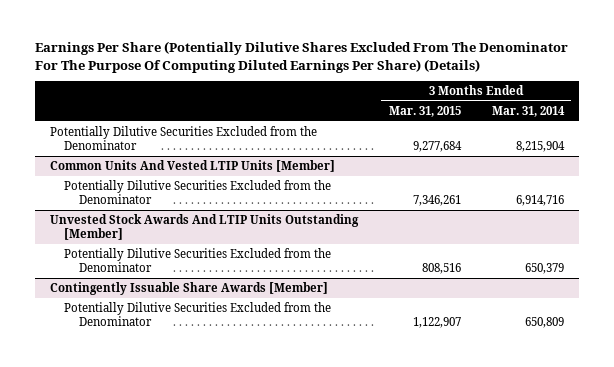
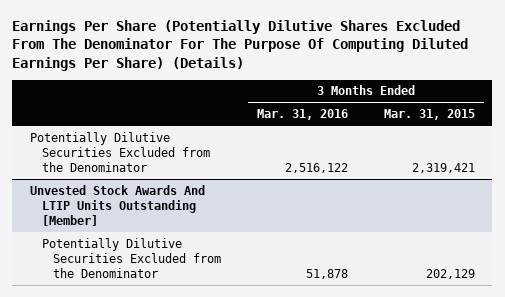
- | 3 Months Ended Mar. 31, 2015 | 3 Months Ended Mar. 31, 2014
+ | 3 Months Ended Mar. 31, 2016 | 3 Months Ended Mar. 31, 2015
- Potentially Dilutive Securities Excluded from the Denominator | 9,277,684 | 8,215,904
- Common Units And Vested LTIP Units [Member]
- Potentially Dilutive Securities Excluded from the Denominator | 7,346,261 | 6,914,716
+ Potentially Dilutive Securities Excluded from the Denominator | 2,516,122 | 2,319,421
@ Unvested Stock Awards And LTIP Units Outstanding [Member]
- Potentially Dilutive Securities Excluded from the Denominator | 808,516 | 650,379
- Contingently Issuable Share Awards [Member]
- Potentially Dilutive Securities Excluded from the Denominator | 1,122,907 | 650,809
@ Unvested Stock Awards And LTIP Units Outstanding [Member]
+ Potentially Dilutive Securities Excluded from the Denominator | 51,878 | 202,129

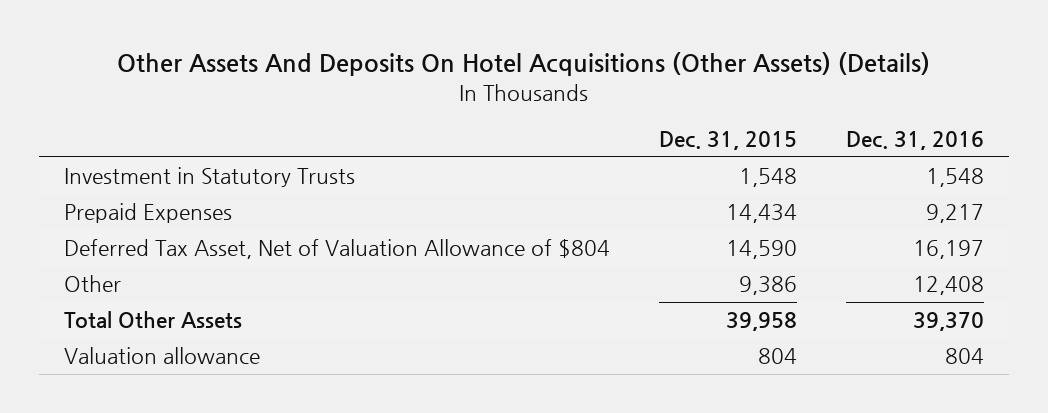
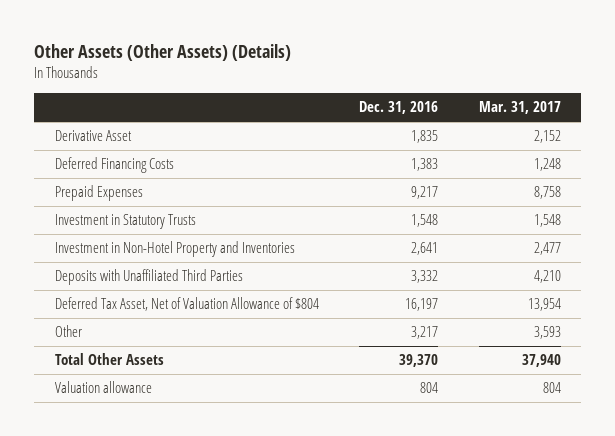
- Other Assets And Deposits On Hotel Acquisitions (Other Assets) (Details)
+ Other Assets (Other Assets) (Details)
- | Dec. 31, 2015 | Dec. 31, 2016
+ | Dec. 31, 2016 | Mar. 31, 2017
+ Derivative Asset | 1,835 | 2,152
+ Deferred Financing Costs | 1,383 | 1,248
moved down: Investment in Statutory Trusts | 1,548 | 1,548
+ Investment in Non-Hotel Property and Inventories | 2,641 | 2,477
+ Deposits with Unaffiliated Third Parties | 3,332 | 4,210
- Other | 9,386 | 12,408
+ Other | 3,217 | 3,593

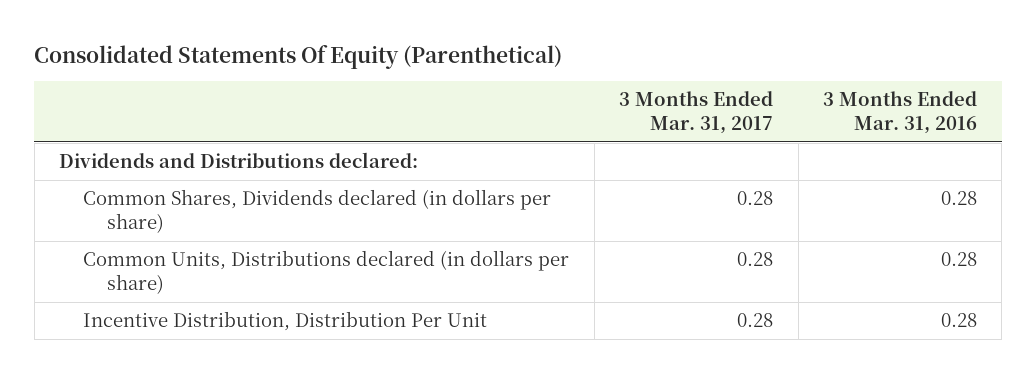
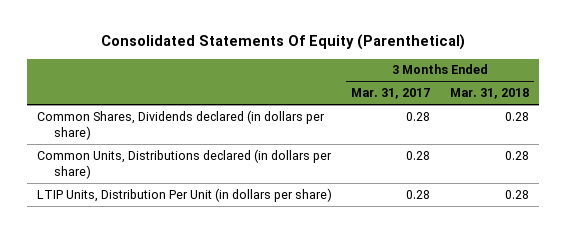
- | 3 Months Ended Mar. 31, 2017 | 3 Months Ended Mar. 31, 2016
+ | 3 Months Ended Mar. 31, 2017 | 3 Months Ended Mar. 31, 2018
- Dividends and Distributions declared:
- Incentive Distribution, Distribution Per Unit | 0.28 | 0.28
+ LTIP Units, Distribution Per Unit (in dollars per share) | 0.28 | 0.28

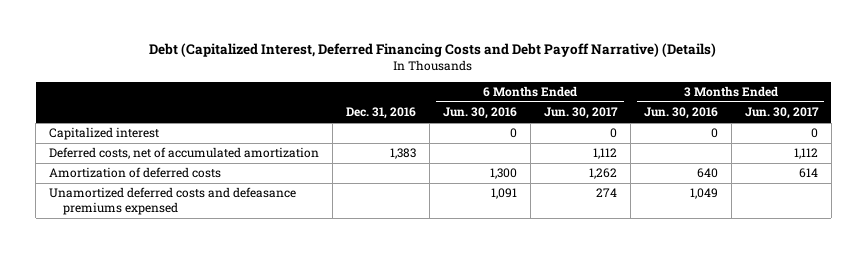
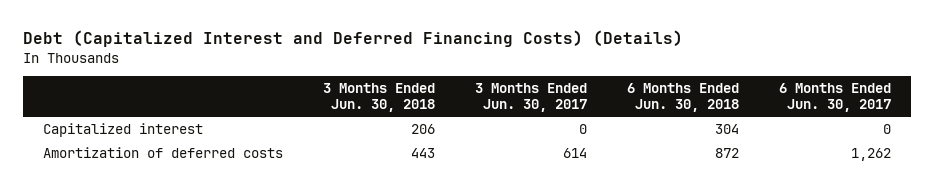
- Debt (Capitalized Interest, Deferred Financing Costs and Debt Payoff Narrative) (Details)
+ Debt (Capitalized Interest and Deferred Financing Costs) (Details)
- | Dec. 31, 2016 | 6 Months Ended Jun. 30, 2016 | 6 Months Ended Jun. 30, 2017 | 3 Months Ended Jun. 30, 2016 | 3 Months Ended Jun. 30, 2017
+ | 3 Months Ended Jun. 30, 2018 | 3 Months Ended Jun. 30, 2017 | 6 Months Ended Jun. 30, 2018 | 6 Months Ended Jun. 30, 2017
- Deferred costs, net of accumulated amortization | 1,383 | | 1,112 | | 1,112
- Unamortized deferred costs and defeasance premiums expensed | | 1,091 | 274 | 1,049 |

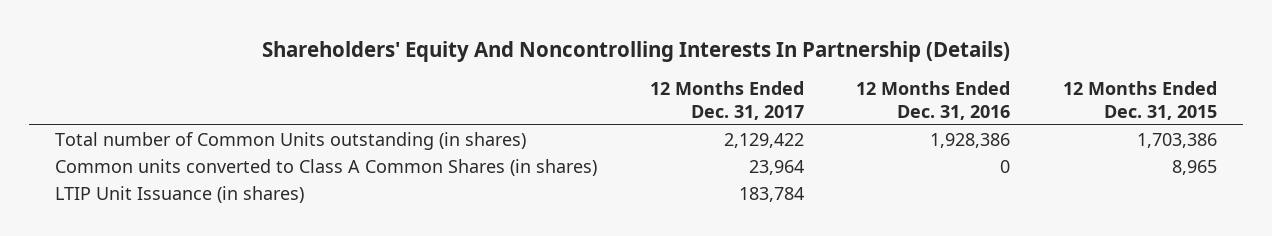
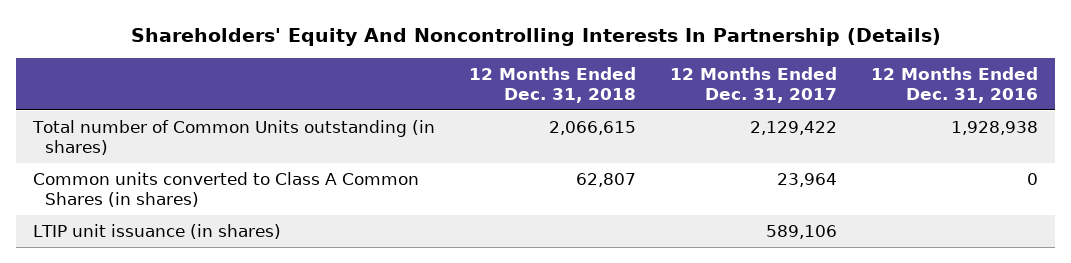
- | 12 Months Ended Dec. 31, 2017 | 12 Months Ended Dec. 31, 2016 | 12 Months Ended Dec. 31, 2015
+ | 12 Months Ended Dec. 31, 2018 | 12 Months Ended Dec. 31, 2017 | 12 Months Ended Dec. 31, 2016
- Total number of Common Units outstanding (in shares) | 2,129,422 | 1,928,386 | 1,703,386
+ Total number of Common Units outstanding (in shares) | 2,066,615 | 2,129,422 | 1,928,938
- LTIP Unit Issuance (in shares) | 183,784 | |
+ LTIP unit issuance (in shares) | | 589,106 |

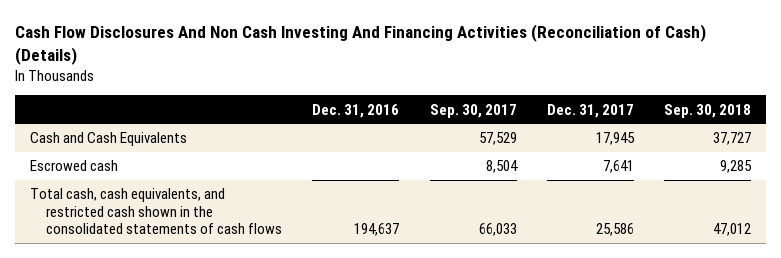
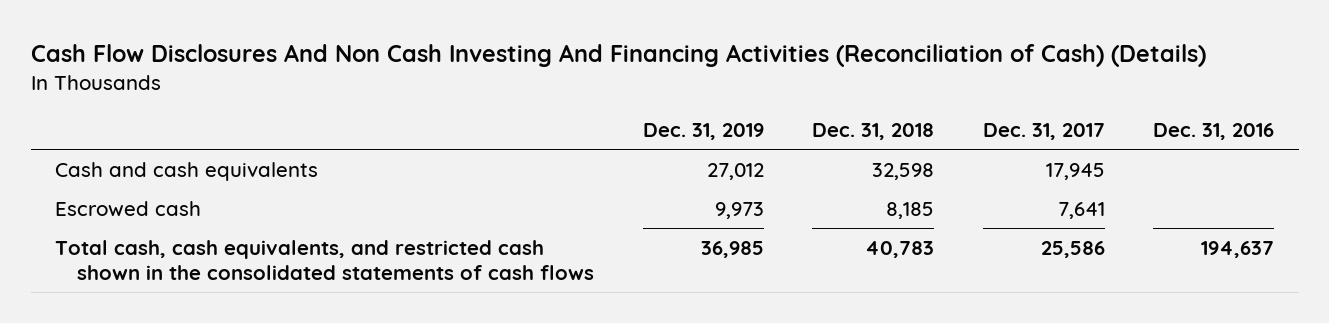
- | Dec. 31, 2016 | Sep. 30, 2017 | Dec. 31, 2017 | Sep. 30, 2018
+ | Dec. 31, 2019 | Dec. 31, 2018 | Dec. 31, 2017 | Dec. 31, 2016
- Cash and Cash Equivalents | | 57,529 | 17,945 | 37,727
+ Cash and cash equivalents | 27,012 | 32,598 | 17,945 |

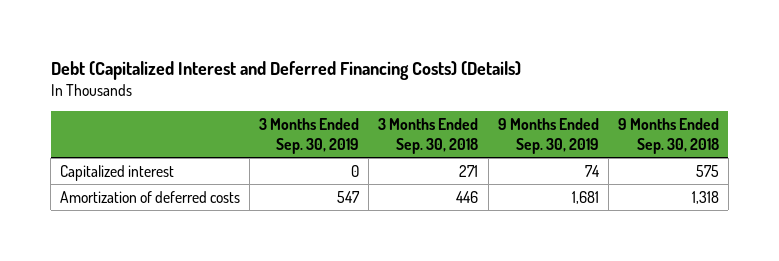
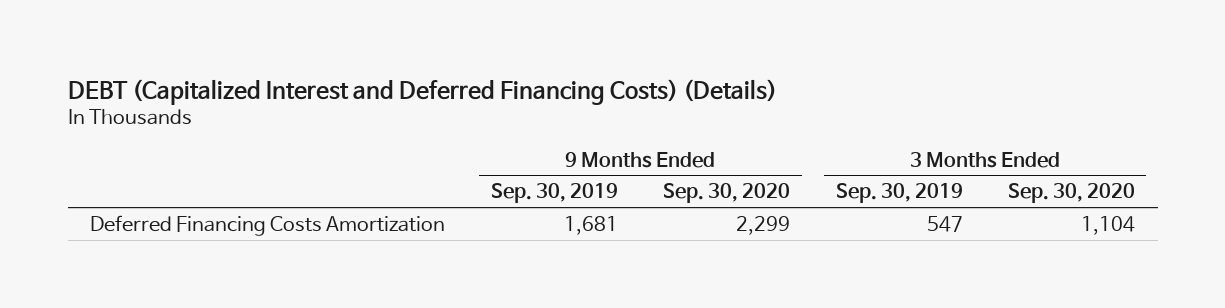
- Debt (Capitalized Interest and Deferred Financing Costs) (Details)
+ DEBT (Capitalized Interest and Deferred Financing Costs) (Details)
- | 3 Months Ended Sep. 30, 2019 | 3 Months Ended Sep. 30, 2018 | 9 Months Ended Sep. 30, 2019 | 9 Months Ended Sep. 30, 2018
+ | 9 Months Ended Sep. 30, 2019 | 9 Months Ended Sep. 30, 2020 | 3 Months Ended Sep. 30, 2019 | 3 Months Ended Sep. 30, 2020
- Capitalized interest | 0 | 271 | 74 | 575
- Amortization of deferred costs | 547 | 446 | 1,681 | 1,318
+ Deferred Financing Costs Amortization | 1,681 | 2,299 | 547 | 1,104

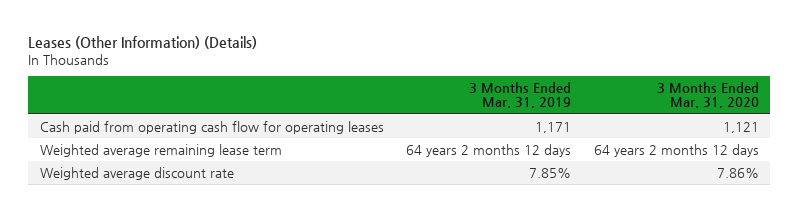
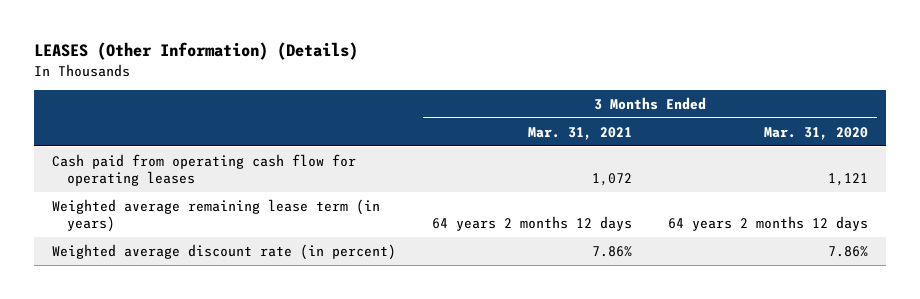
- Leases (Other Information) (Details)
+ LEASES (Other Information) (Details)
- | 3 Months Ended Mar. 31, 2019 | 3 Months Ended Mar. 31, 2020
+ | 3 Months Ended Mar. 31, 2021 | 3 Months Ended Mar. 31, 2020
- Weighted average remaining lease term | 64 years 2 months 12 days | 64 years 2 months 12 days
- Weighted average discount rate | 7.85% | 7.86%
+ Weighted average remaining lease term (in years) | 64 years 2 months 12 days | 64 years 2 months 12 days
+ Weighted average discount rate (in percent) | 7.86% | 7.86%

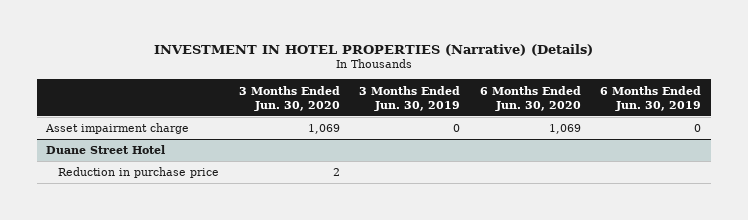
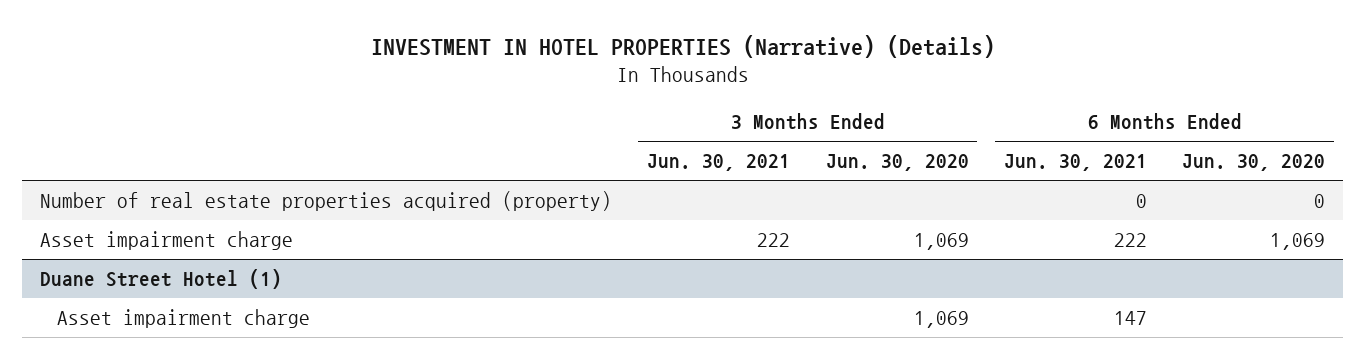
- | 3 Months Ended Jun. 30, 2020 | 3 Months Ended Jun. 30, 2019 | 6 Months Ended Jun. 30, 2020 | 6 Months Ended Jun. 30, 2019
+ | 3 Months Ended Jun. 30, 2021 | 3 Months Ended Jun. 30, 2020 | 6 Months Ended Jun. 30, 2021 | 6 Months Ended Jun. 30, 2020
+ Number of real estate properties acquired (property) | | | 0 | 0
- Duane Street Hotel
- Reduction in purchase price | 2 | | |
+ Duane Street Hotel (1)
+ Asset impairment charge | | 1,069 | 147 |

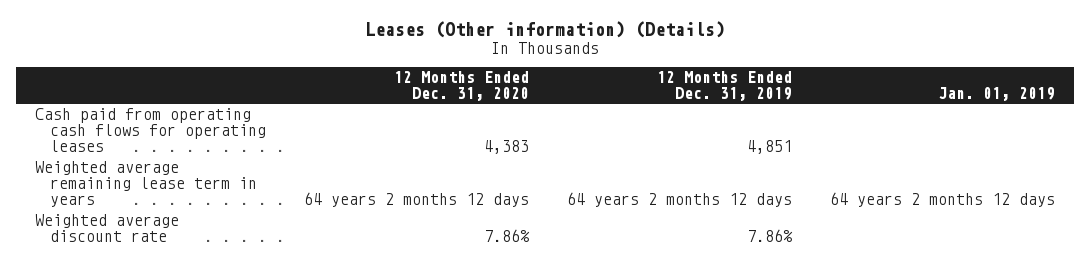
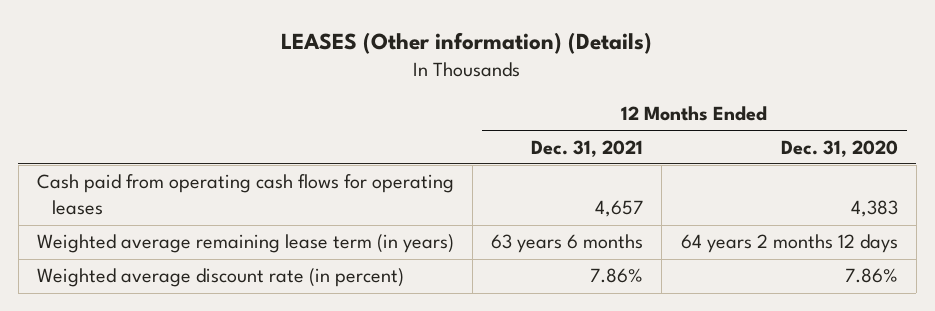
- Leases (Other information) (Details)
+ LEASES (Other information) (Details)
- | 12 Months Ended Dec. 31, 2020 | 12 Months Ended Dec. 31, 2019 | Jan. 01, 2019
+ | 12 Months Ended Dec. 31, 2021 | 12 Months Ended Dec. 31, 2020
- Weighted average remaining lease term in years | 64 years 2 months 12 days | 64 years 2 months 12 days | 64 years 2 months 12 days
- Weighted average discount rate | 7.86% | 7.86% |
+ Weighted average remaining lease term (in years) | 63 years 6 months | 64 years 2 months 12 days
+ Weighted average discount rate (in percent) | 7.86% | 7.86%

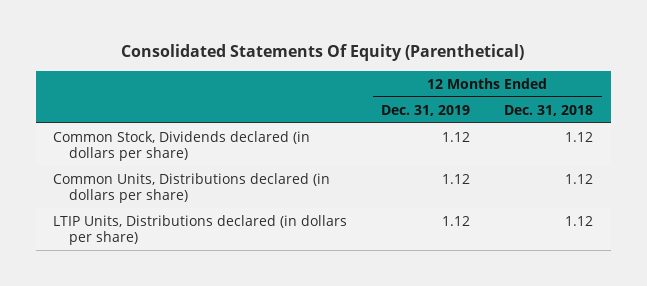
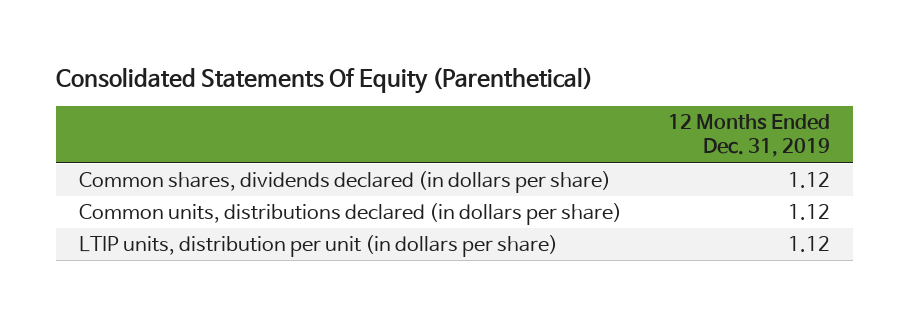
- | 12 Months Ended Dec. 31, 2019 | 12 Months Ended Dec. 31, 2018
+ | 12 Months Ended Dec. 31, 2019
- Common Stock, Dividends declared (in dollars per share) | 1.12 | 1.12
- Common Units, Distributions declared (in dollars per share) | 1.12 | 1.12
- LTIP Units, Distributions declared (in dollars per share) | 1.12 | 1.12
+ Common shares, dividends declared (in dollars per share) | 1.12
+ Common units, distributions declared (in dollars per share) | 1.12
+ LTIP units, distribution per unit (in dollars per share) | 1.12

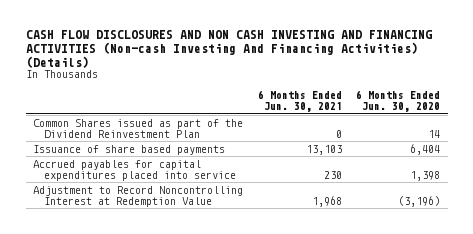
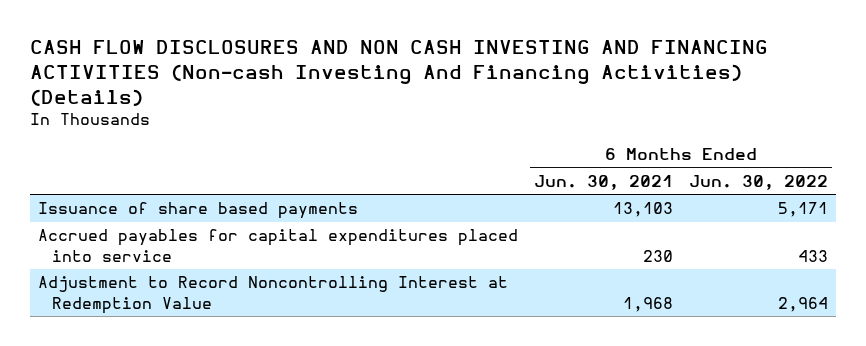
- | 6 Months Ended Jun. 30, 2021 | 6 Months Ended Jun. 30, 2020
+ | 6 Months Ended Jun. 30, 2021 | 6 Months Ended Jun. 30, 2022
- Common Shares issued as part of the Dividend Reinvestment Plan | 0 | 14

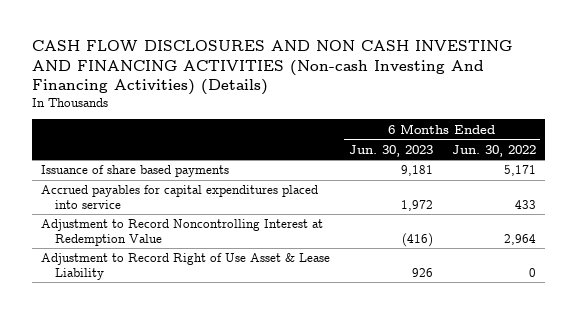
- | 6 Months Ended Jun. 30, 2021 | 6 Months Ended Jun. 30, 2022
+ | 6 Months Ended Jun. 30, 2023 | 6 Months Ended Jun. 30, 2022
+ Adjustment to Record Right of Use Asset & Lease Liability | 926 | 0

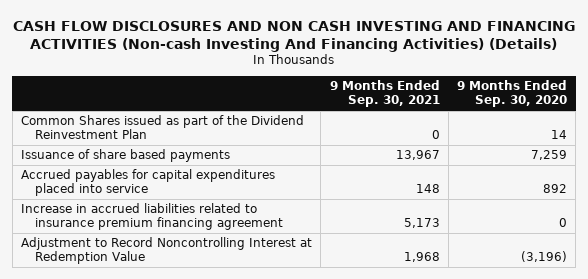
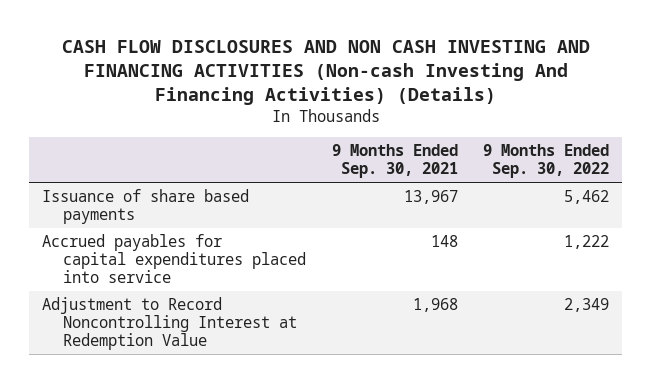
- | 9 Months Ended Sep. 30, 2021 | 9 Months Ended Sep. 30, 2020
+ | 9 Months Ended Sep. 30, 2021 | 9 Months Ended Sep. 30, 2022
- Common Shares issued as part of the Dividend Reinvestment Plan | 0 | 14
- Increase in accrued liabilities related to insurance premium financing agreement | 5,173 | 0

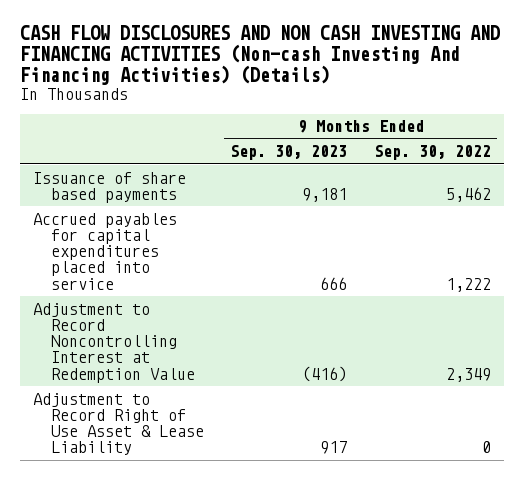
- | 9 Months Ended Sep. 30, 2021 | 9 Months Ended Sep. 30, 2022
+ | 9 Months Ended Sep. 30, 2023 | 9 Months Ended Sep. 30, 2022
+ Adjustment to Record Right of Use Asset & Lease Liability | 917 | 0

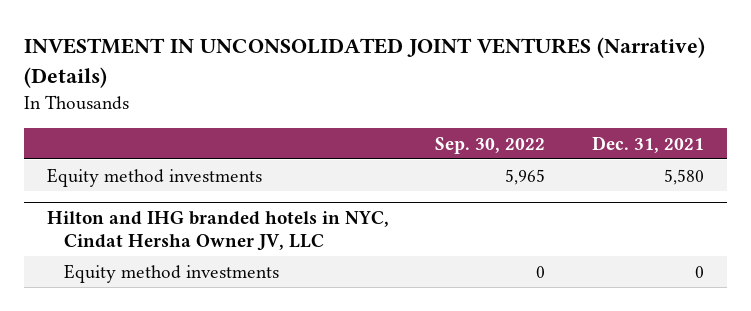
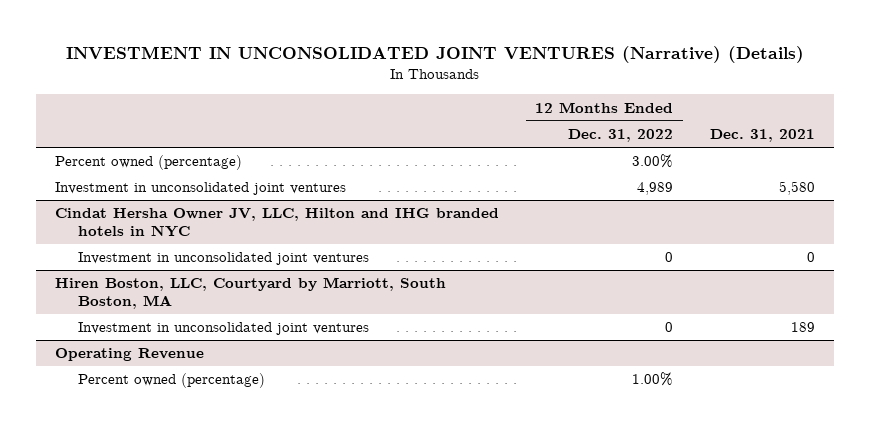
- | Sep. 30, 2022 | Dec. 31, 2021
+ | 12 Months Ended Dec. 31, 2022 | Dec. 31, 2021
- Equity method investments | 5,965 | 5,580
- Hilton and IHG branded hotels in NYC, Cindat Hersha Owner JV, LLC
- Equity method investments | 0 | 0
+ Percent owned (percentage) | 3.00% |
+ Investment in unconsolidated joint ventures | 4,989 | 5,580
+ Cindat Hersha Owner JV, LLC, Hilton and IHG branded hotels in NYC
+ Investment in unconsolidated joint ventures | 0 | 0
+ Hiren Boston, LLC, Courtyard by Marriott, South Boston, MA
+ Investment in unconsolidated joint ventures | 0 | 189
+ Operating Revenue
+ Percent owned (percentage) | 1.00% |

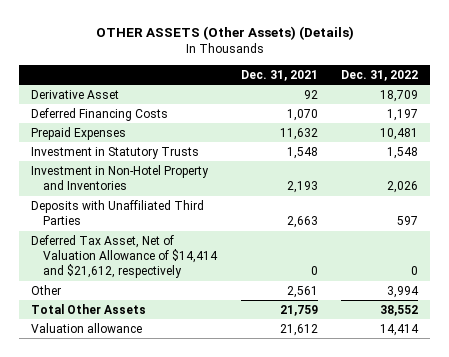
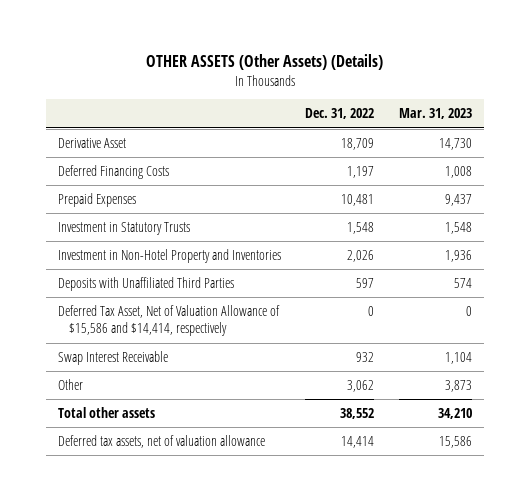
- | Dec. 31, 2021 | Dec. 31, 2022
+ | Dec. 31, 2022 | Mar. 31, 2023
- Deferred Tax Asset, Net of Valuation Allowance of $14,414 and $21,612, respectively | 0 | 0
- Other | 2,561 | 3,994
- Total Other Assets | 21,759 | 38,552
- Valuation allowance | 21,612 | 14,414
+ Deferred Tax Asset, Net of Valuation Allowance of $15,586 and $14,414, respectively | 0 | 0
+ Swap Interest Receivable | 932 | 1,104
+ Other | 3,062 | 3,873
+ Total other assets | 38,552 | 34,210
+ Deferred tax assets, net of valuation allowance | 14,414 | 15,586

